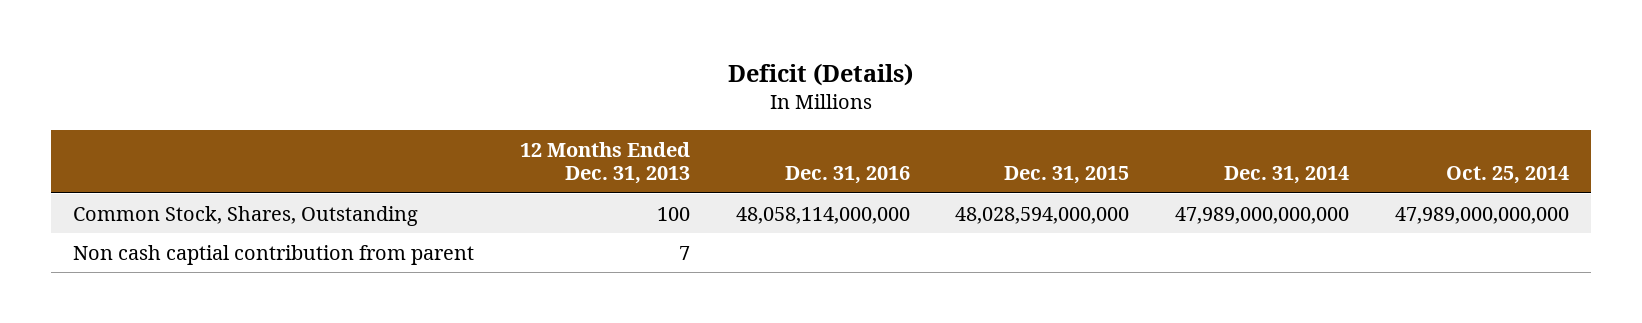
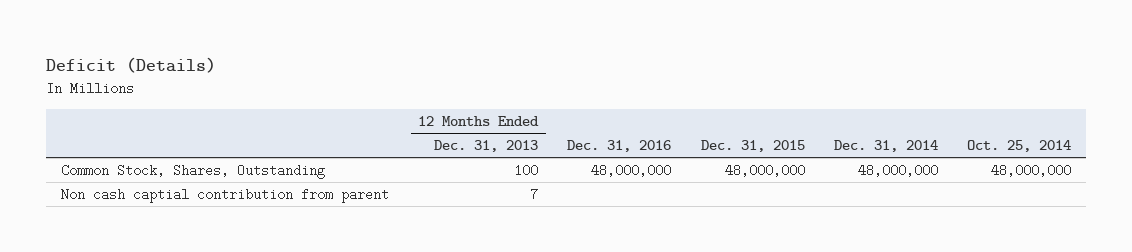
- Common Stock, Shares, Outstanding | 100 | 48,058,114,000,000 | 48,028,594,000,000 | 47,989,000,000,000 | 47,989,000,000,000
+ Common Stock, Shares, Outstanding | 100 | 48,000,000 | 48,000,000 | 48,000,000 | 48,000,000

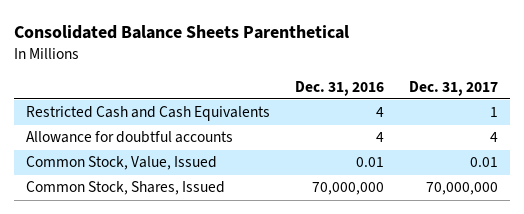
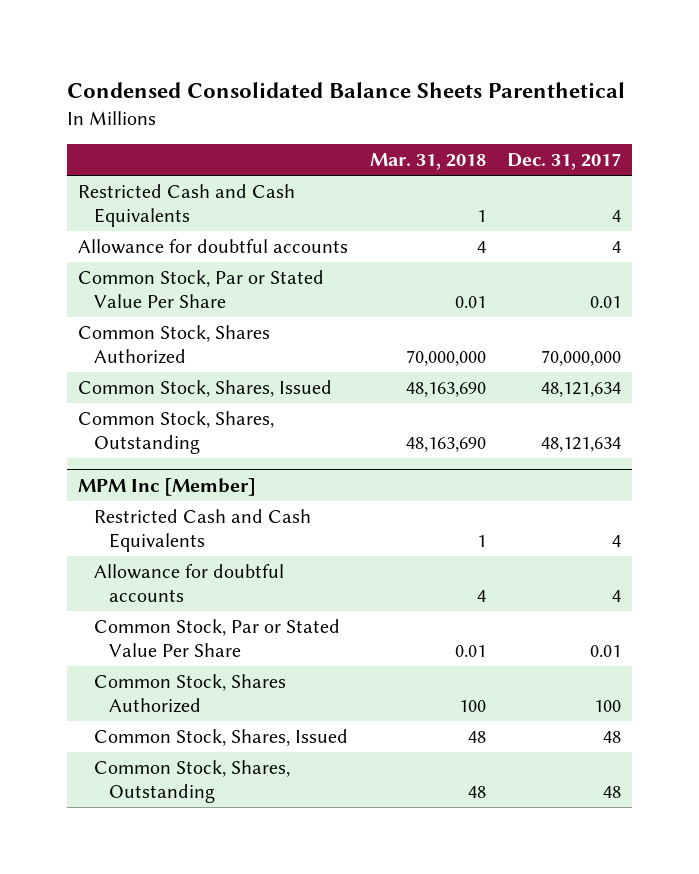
- Consolidated Balance Sheets Parenthetical
+ Condensed Consolidated Balance Sheets Parenthetical
- | Dec. 31, 2016 | Dec. 31, 2017
+ | Mar. 31, 2018 | Dec. 31, 2017
- Restricted Cash and Cash Equivalents | 4 | 1
+ Restricted Cash and Cash Equivalents | 1 | 4
- Common Stock, Value, Issued | 0.01 | 0.01
- Common Stock, Shares, Issued | 70,000,000 | 70,000,000
+ Common Stock, Par or Stated Value Per Share | 0.01 | 0.01
+ Common Stock, Shares Authorized | 70,000,000 | 70,000,000
+ Common Stock, Shares, Issued | 48,163,690 | 48,121,634
+ Common Stock, Shares, Outstanding | 48,163,690 | 48,121,634
+ MPM Inc [Member]
+ Restricted Cash and Cash Equivalents | 1 | 4
+ Allowance for doubtful accounts | 4 | 4
+ Common Stock, Par or Stated Value Per Share | 0.01 | 0.01
+ Common Stock, Shares Authorized | 100 | 100
+ Common Stock, Shares, Issued | 48 | 48
+ Common Stock, Shares, Outstanding | 48 | 48

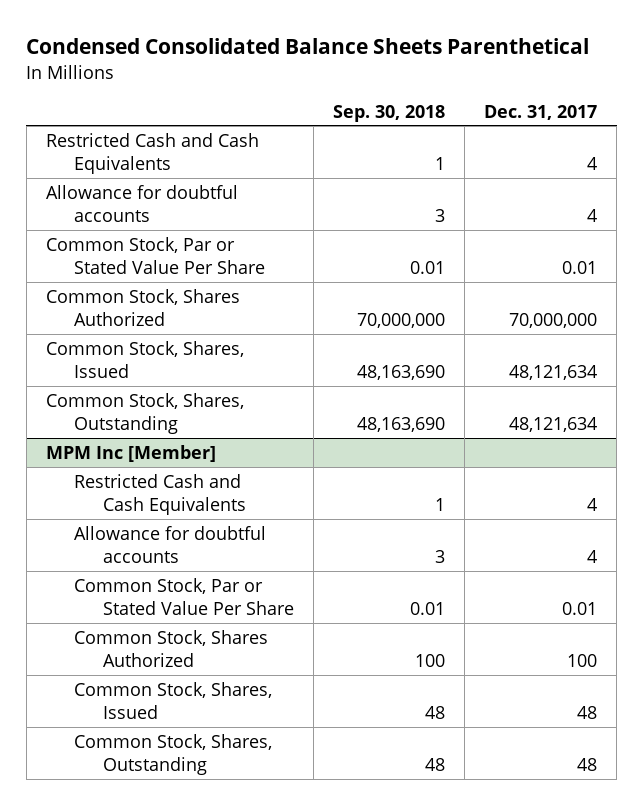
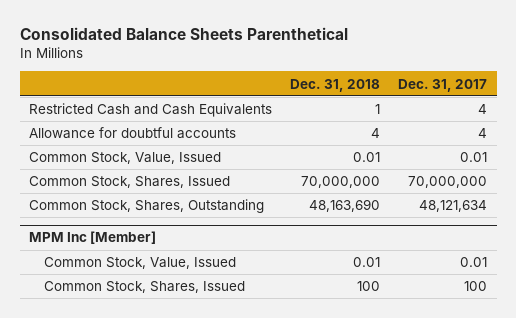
- Condensed Consolidated Balance Sheets Parenthetical
+ Consolidated Balance Sheets Parenthetical
- | Sep. 30, 2018 | Dec. 31, 2017
+ | Dec. 31, 2018 | Dec. 31, 2017
- Common Stock, Par or Stated Value Per Share | 0.01 | 0.01
- Common Stock, Shares Authorized | 70,000,000 | 70,000,000
- Common Stock, Shares, Issued | 48,163,690 | 48,121,634
+ Common Stock, Value, Issued | 0.01 | 0.01
+ Common Stock, Shares, Issued | 70,000,000 | 70,000,000
@ MPM Inc [Member]
- Restricted Cash and Cash Equivalents | 1 | 4
- Allowance for doubtful accounts | 3 | 4
- Common Stock, Par or Stated Value Per Share | 0.01 | 0.01
- Common Stock, Shares Authorized | 100 | 100
- Common Stock, Shares, Issued | 48 | 48
- Common Stock, Shares, Outstanding | 48 | 48
+ Common Stock, Value, Issued | 0.01 | 0.01
+ Common Stock, Shares, Issued | 100 | 100

